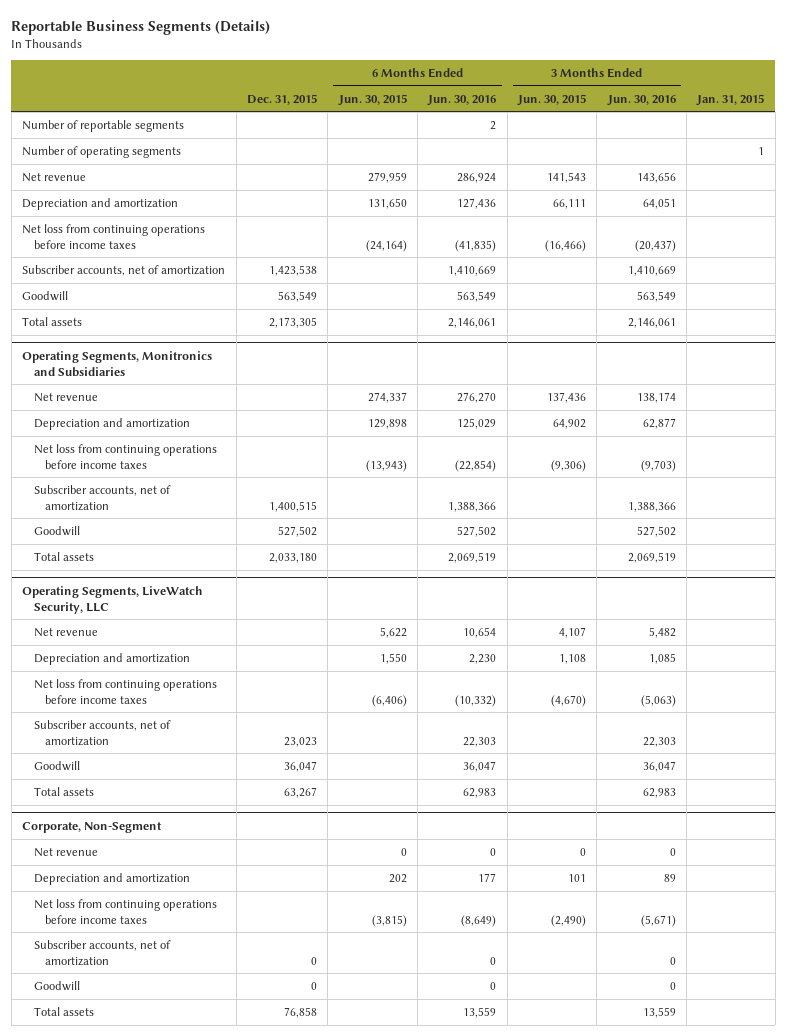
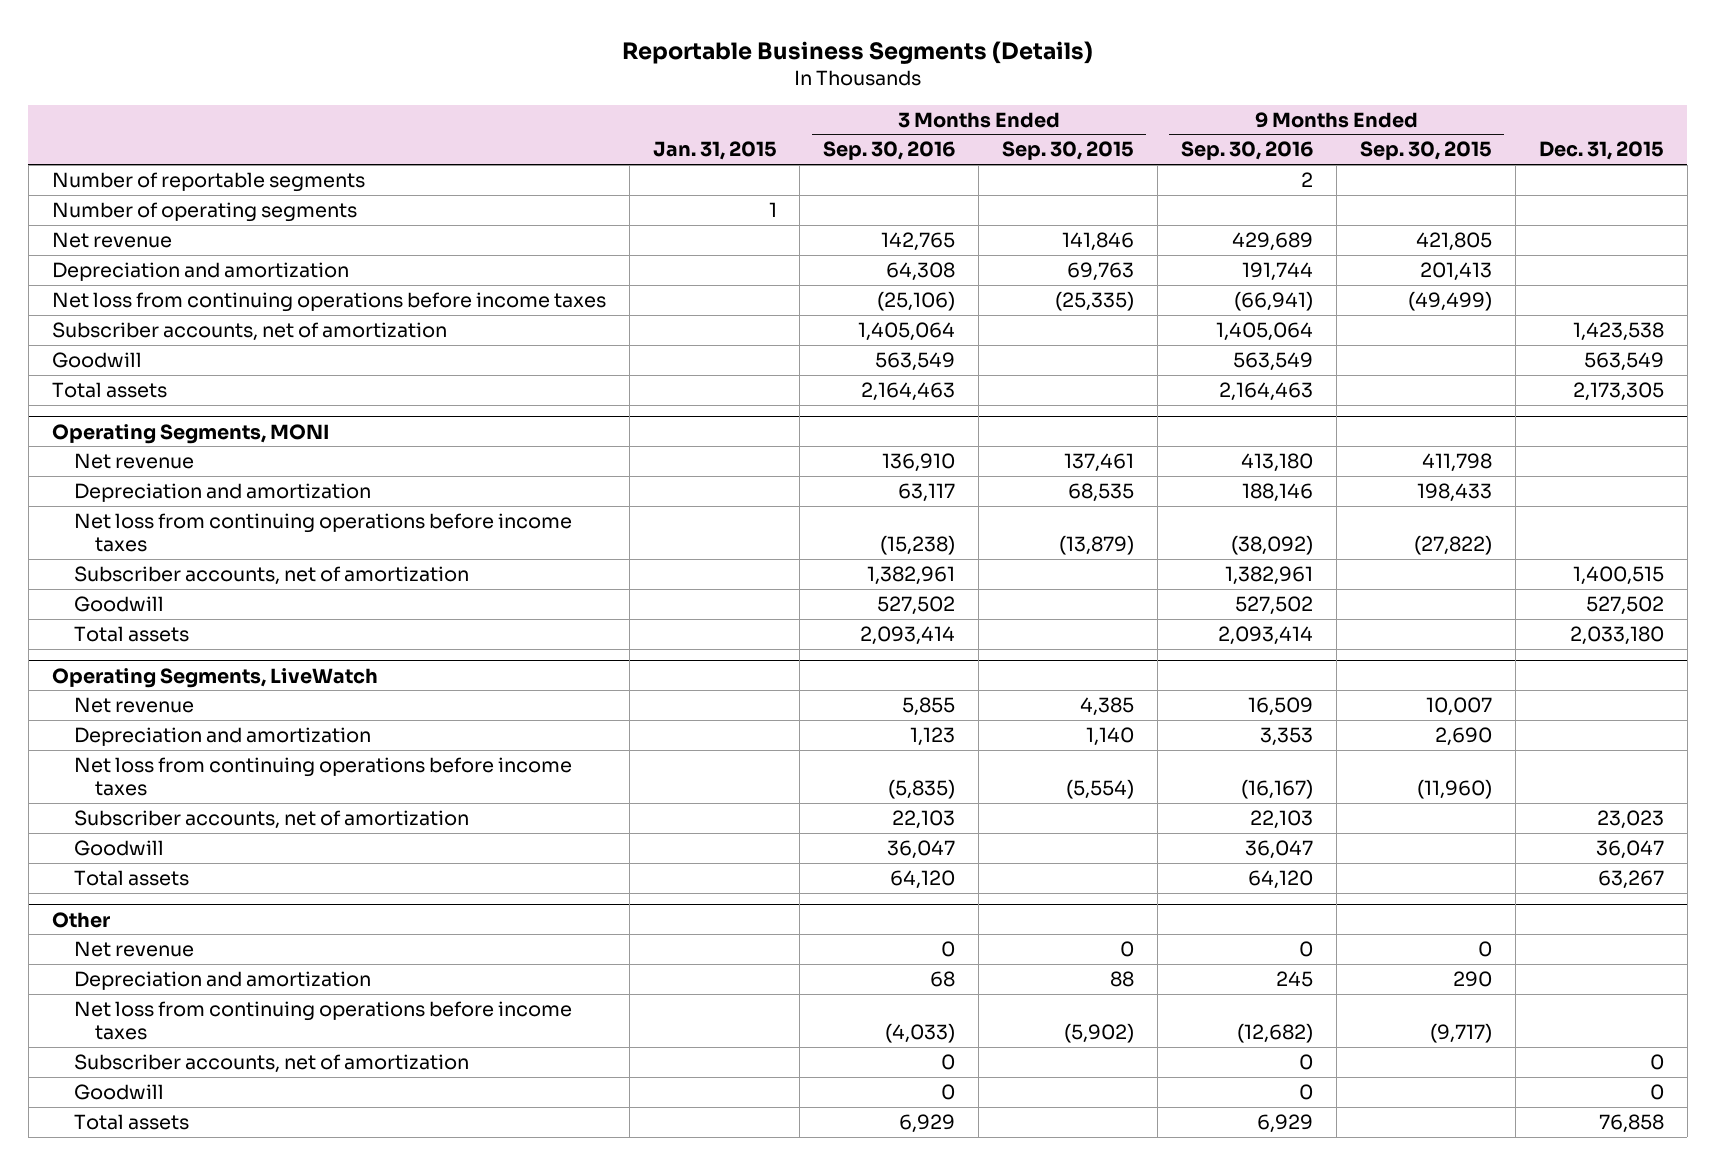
- | Dec. 31, 2015 | 6 Months Ended Jun. 30, 2015 | 6 Months Ended Jun. 30, 2016 | 3 Months Ended Jun. 30, 2015 | 3 Months Ended Jun. 30, 2016 | Jan. 31, 2015
+ | Jan. 31, 2015 | 3 Months Ended Sep. 30, 2016 | 3 Months Ended Sep. 30, 2015 | 9 Months Ended Sep. 30, 2016 | 9 Months Ended Sep. 30, 2015 | Dec. 31, 2015
- Operating Segments, Monitronics and Subsidiaries
+ Operating Segments, MONI
- Operating Segments, LiveWatch Security, LLC
+ Operating Segments, LiveWatch
- Corporate, Non-Segment
+ Other

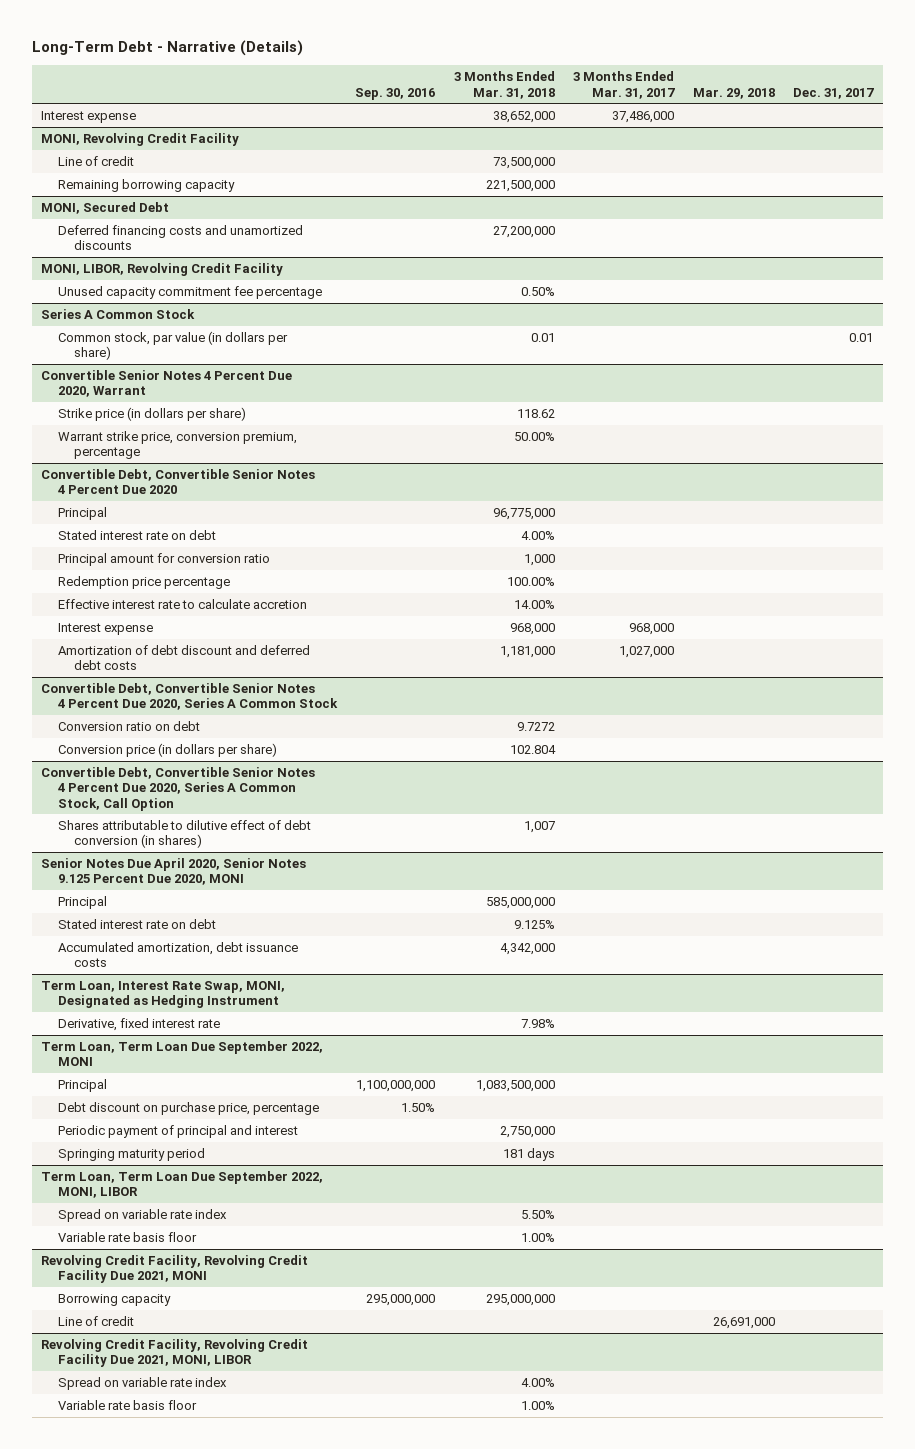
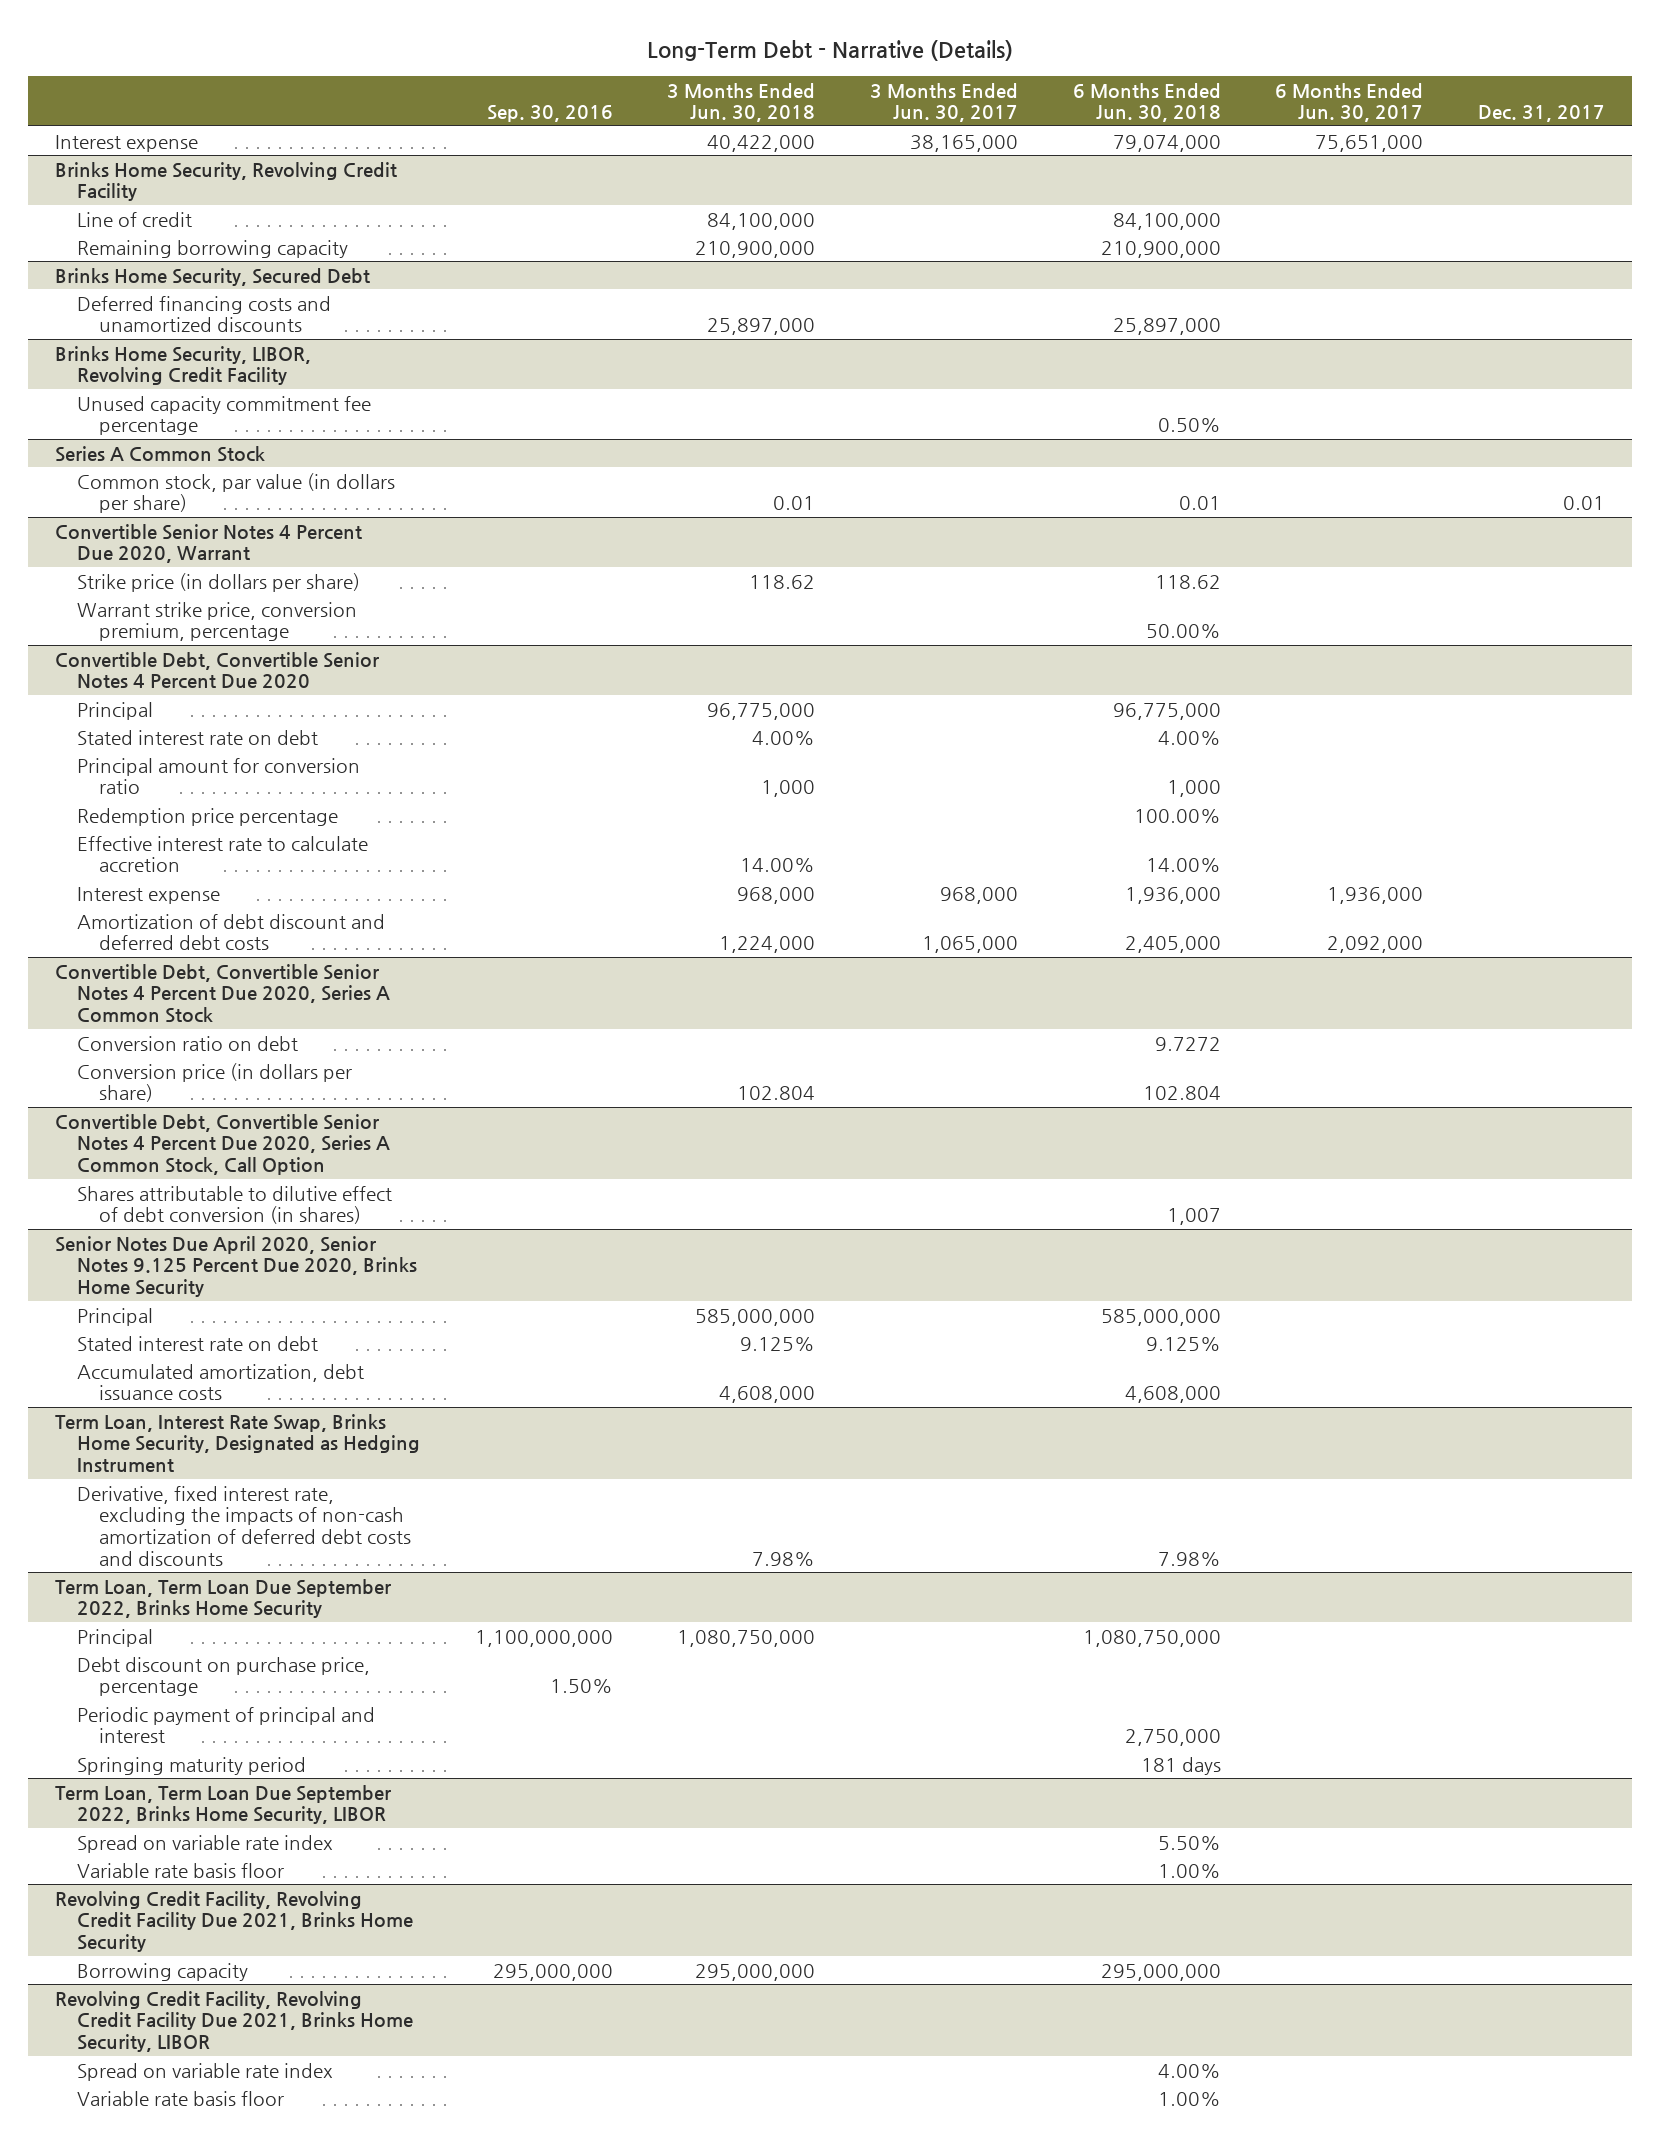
- | Sep. 30, 2016 | 3 Months Ended Mar. 31, 2018 | 3 Months Ended Mar. 31, 2017 | Mar. 29, 2018 | Dec. 31, 2017
+ | Sep. 30, 2016 | 3 Months Ended Jun. 30, 2018 | 3 Months Ended Jun. 30, 2017 | 6 Months Ended Jun. 30, 2018 | 6 Months Ended Jun. 30, 2017 | Dec. 31, 2017
- MONI, Revolving Credit Facility
- Line of credit | | 73,500,000 | | |
- Remaining borrowing capacity | | 221,500,000 | | |
- MONI, Secured Debt
- Deferred financing costs and unamortized discounts | | 27,200,000 | | |
- MONI, LIBOR, Revolving Credit Facility
+ Brinks Home Security, Revolving Credit Facility
+ Line of credit | | 84,100,000 | | 84,100,000 | |
+ Remaining borrowing capacity | | 210,900,000 | | 210,900,000 | |
+ Brinks Home Security, Secured Debt
+ Deferred financing costs and unamortized discounts | | 25,897,000 | | 25,897,000 | |
+ Brinks Home Security, LIBOR, Revolving Credit Facility
- Senior Notes Due April 2020, Senior Notes 9.125 Percent Due 2020, MONI
+ Senior Notes Due April 2020, Senior Notes 9.125 Percent Due 2020, Brinks Home Security
- Term Loan, Interest Rate Swap, MONI, Designated as Hedging Instrument
- Derivative, fixed interest rate | | 7.98% | | |
- Term Loan, Term Loan Due September 2022, MONI
+ Term Loan, Interest Rate Swap, Brinks Home Security, Designated as Hedging Instrument
+ Derivative, fixed interest rate, excluding the impacts of non-cash amortization of deferred debt costs and discounts | | 7.98% | | 7.98% | |
+ Term Loan, Term Loan Due September 2022, Brinks Home Security
- Term Loan, Term Loan Due September 2022, MONI, LIBOR
+ Term Loan, Term Loan Due September 2022, Brinks Home Security, LIBOR
- Revolving Credit Facility, Revolving Credit Facility Due 2021, MONI
+ Revolving Credit Facility, Revolving Credit Facility Due 2021, Brinks Home Security
- Line of credit | | | | 26,691,000 |
- Revolving Credit Facility, Revolving Credit Facility Due 2021, MONI, LIBOR
+ Revolving Credit Facility, Revolving Credit Facility Due 2021, Brinks Home Security, LIBOR

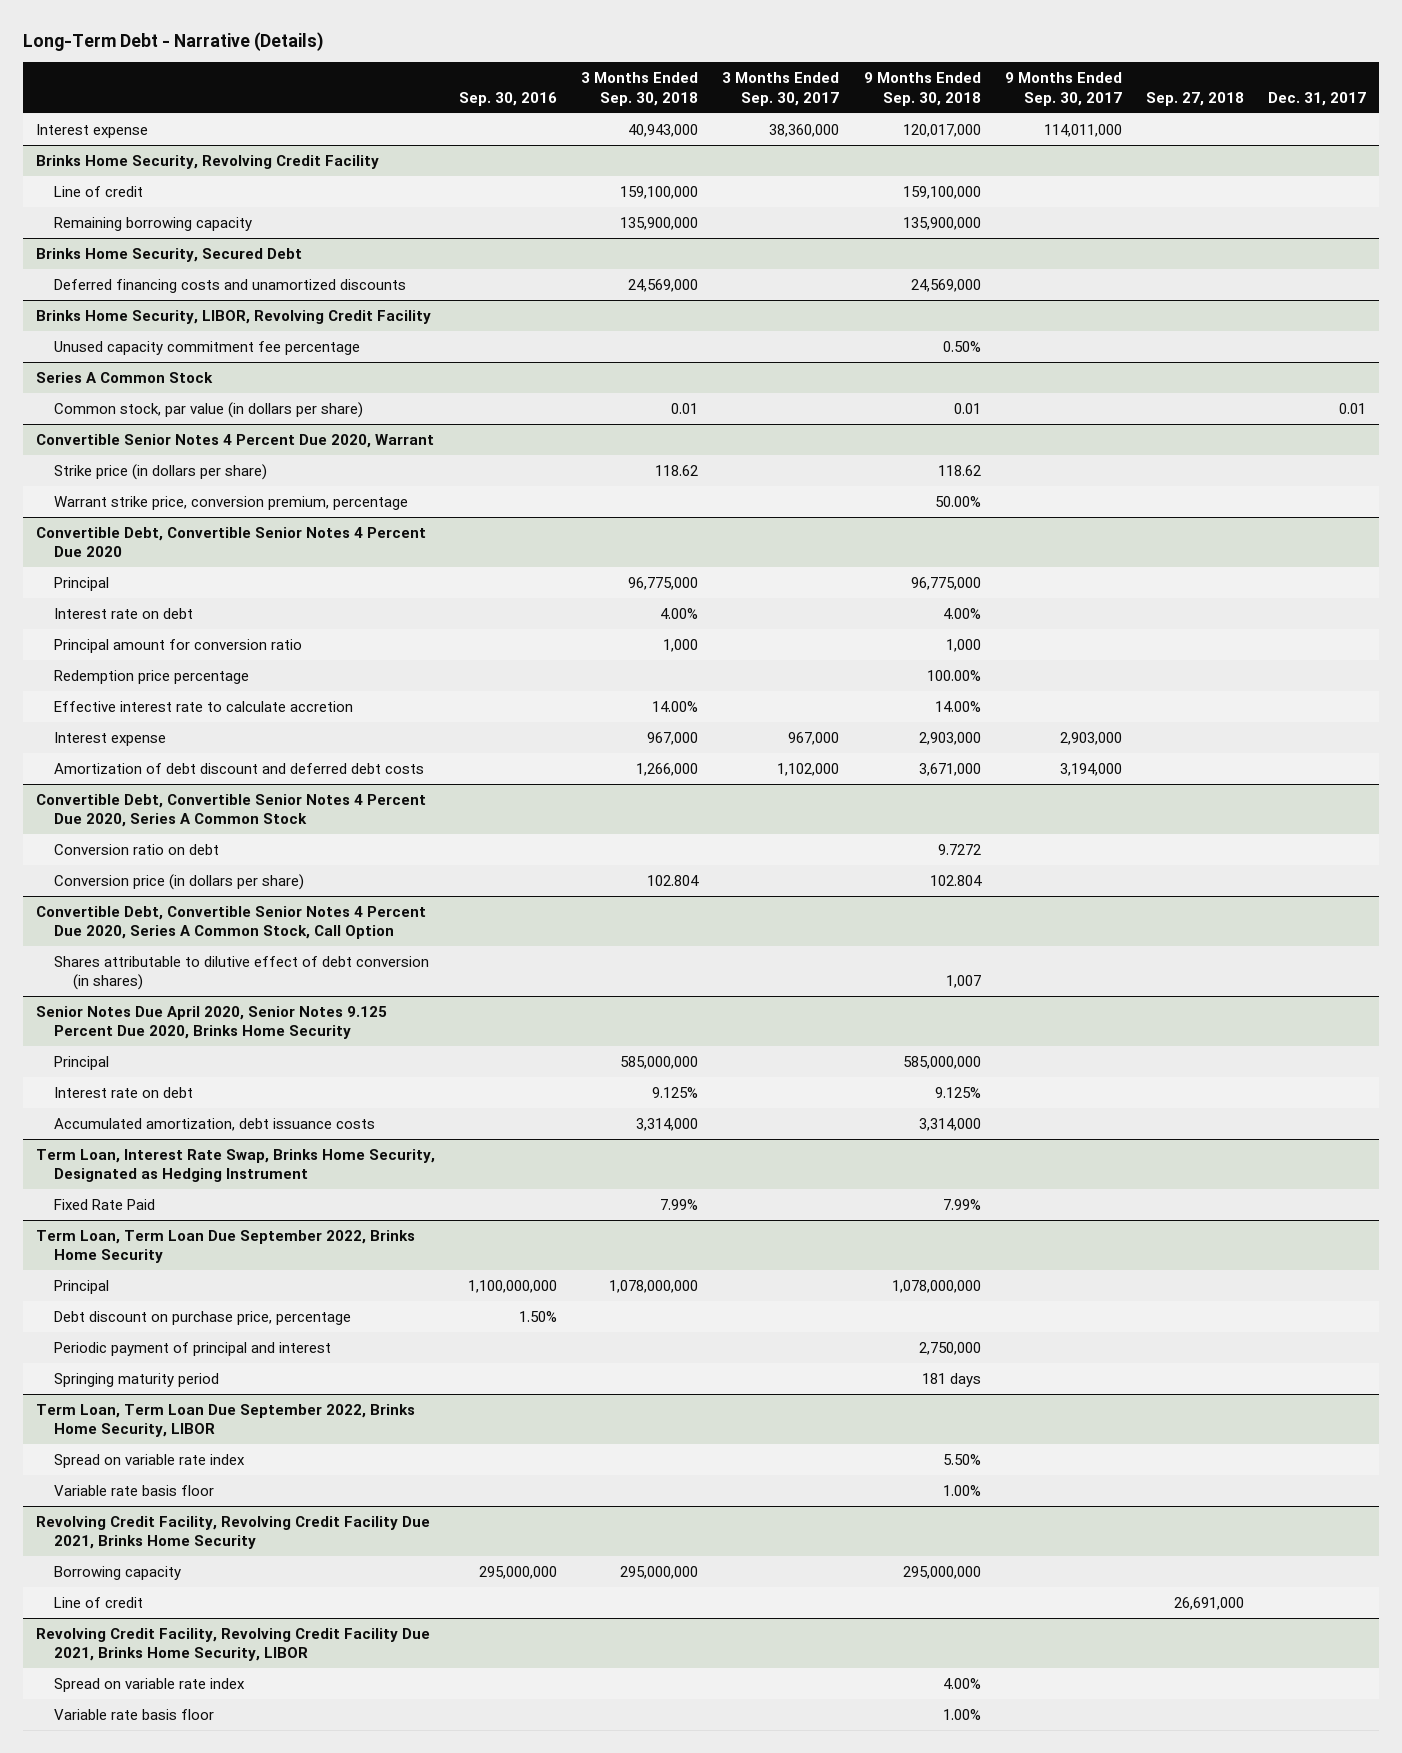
- | Sep. 30, 2016 | 3 Months Ended Jun. 30, 2018 | 3 Months Ended Jun. 30, 2017 | 6 Months Ended Jun. 30, 2018 | 6 Months Ended Jun. 30, 2017 | Dec. 31, 2017
+ | Sep. 30, 2016 | 3 Months Ended Sep. 30, 2018 | 3 Months Ended Sep. 30, 2017 | 9 Months Ended Sep. 30, 2018 | 9 Months Ended Sep. 30, 2017 | Sep. 27, 2018 | Dec. 31, 2017
@ Convertible Debt, Convertible Senior Notes 4 Percent Due 2020
- Stated interest rate on debt | | 4.00% | | 4.00% | |
+ Interest rate on debt | | 4.00% | | 4.00% | | |
@ Senior Notes Due April 2020, Senior Notes 9.125 Percent Due 2020, Brinks Home Security
- Stated interest rate on debt | | 9.125% | | 9.125% | |
+ Interest rate on debt | | 9.125% | | 9.125% | | |
@ Term Loan, Interest Rate Swap, Brinks Home Security, Designated as Hedging Instrument
- Derivative, fixed interest rate, excluding the impacts of non-cash amortization of deferred debt costs and discounts | | 7.98% | | 7.98% | |
+ Fixed Rate Paid | | 7.99% | | 7.99% | | |
@ Revolving Credit Facility, Revolving Credit Facility Due 2021, Brinks Home Security
+ Line of credit | | | | | | 26,691,000 |

